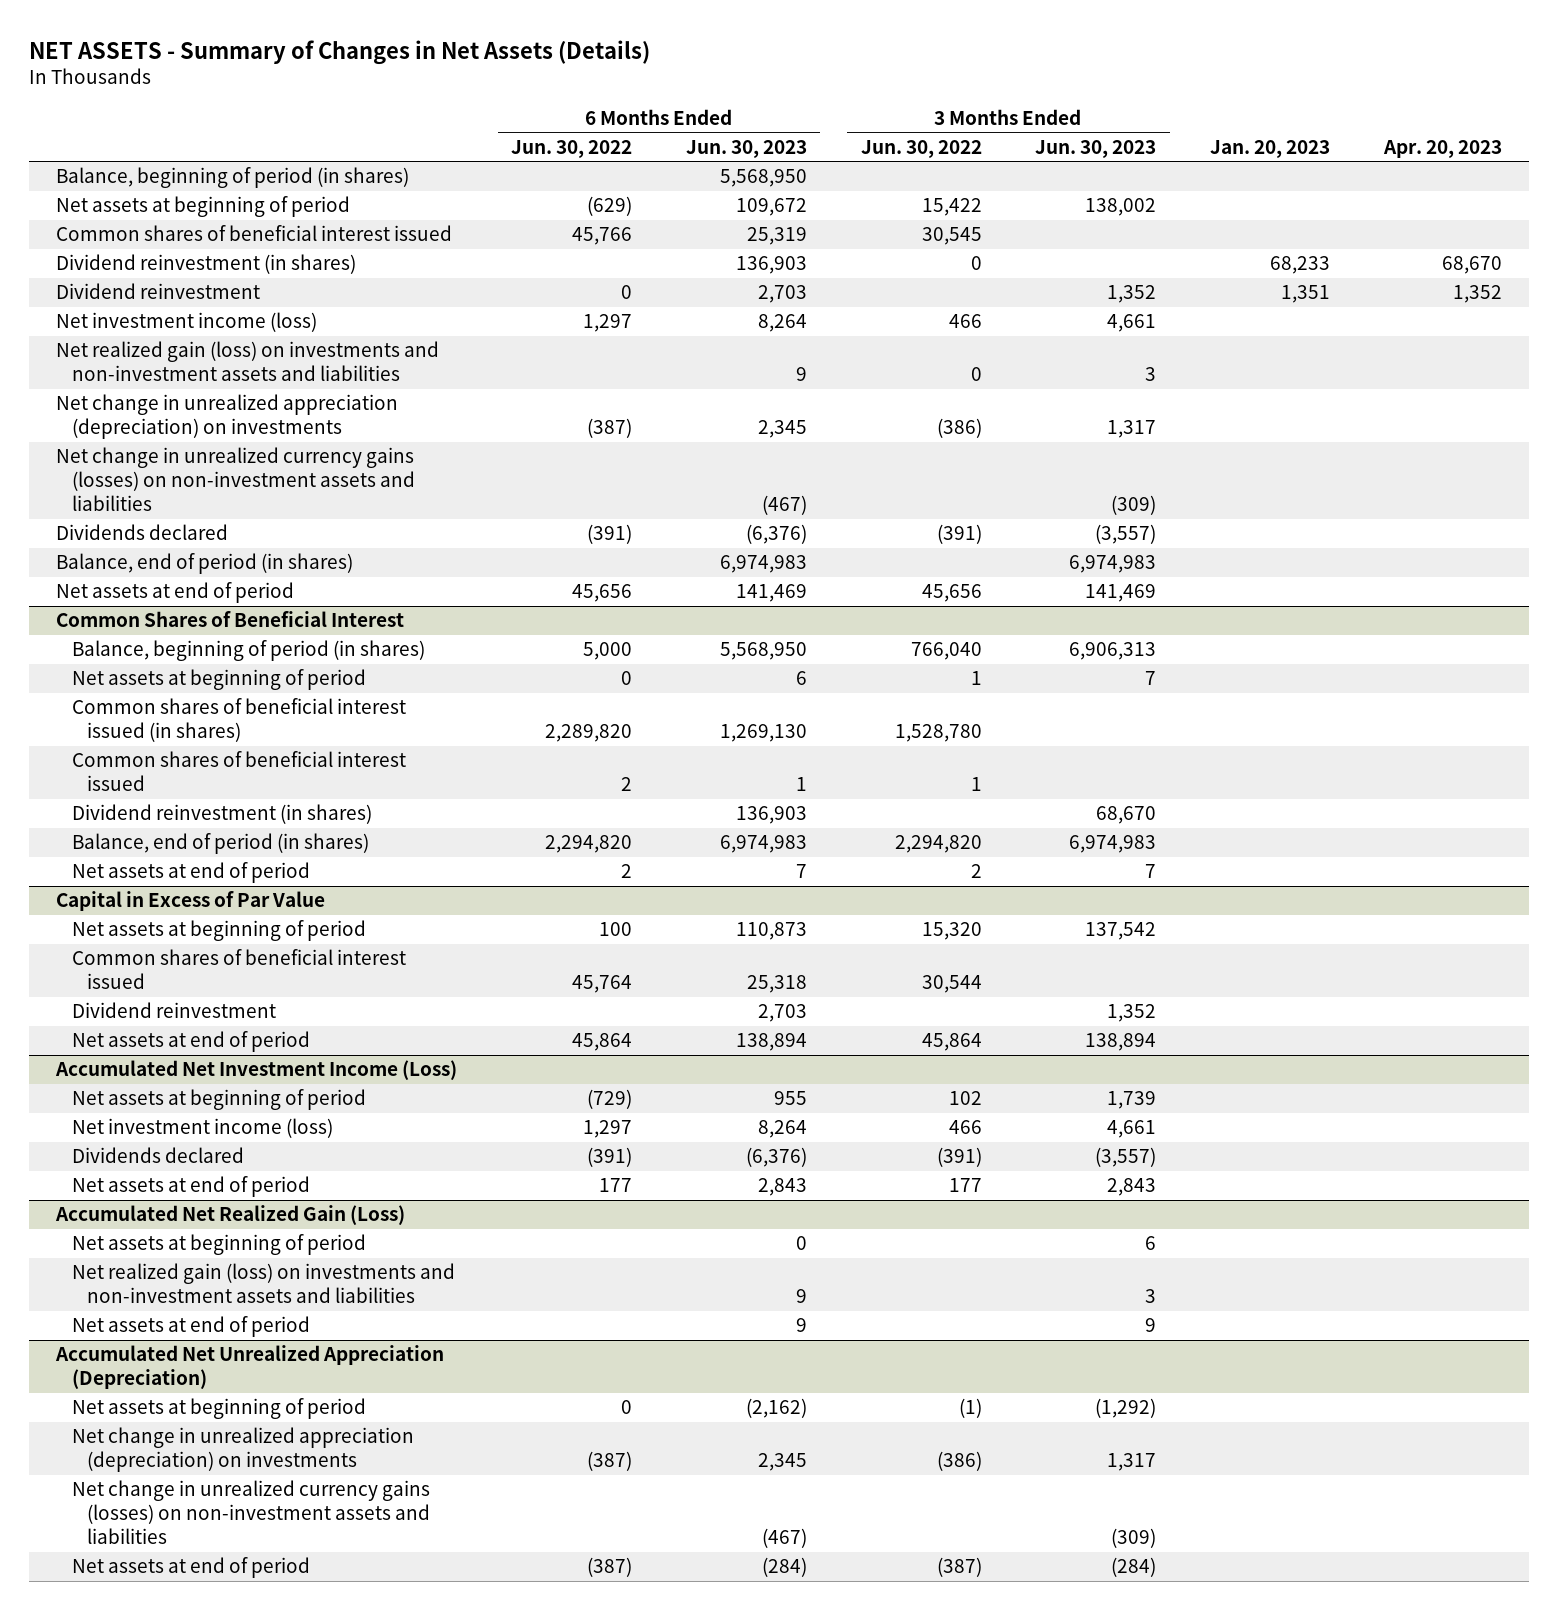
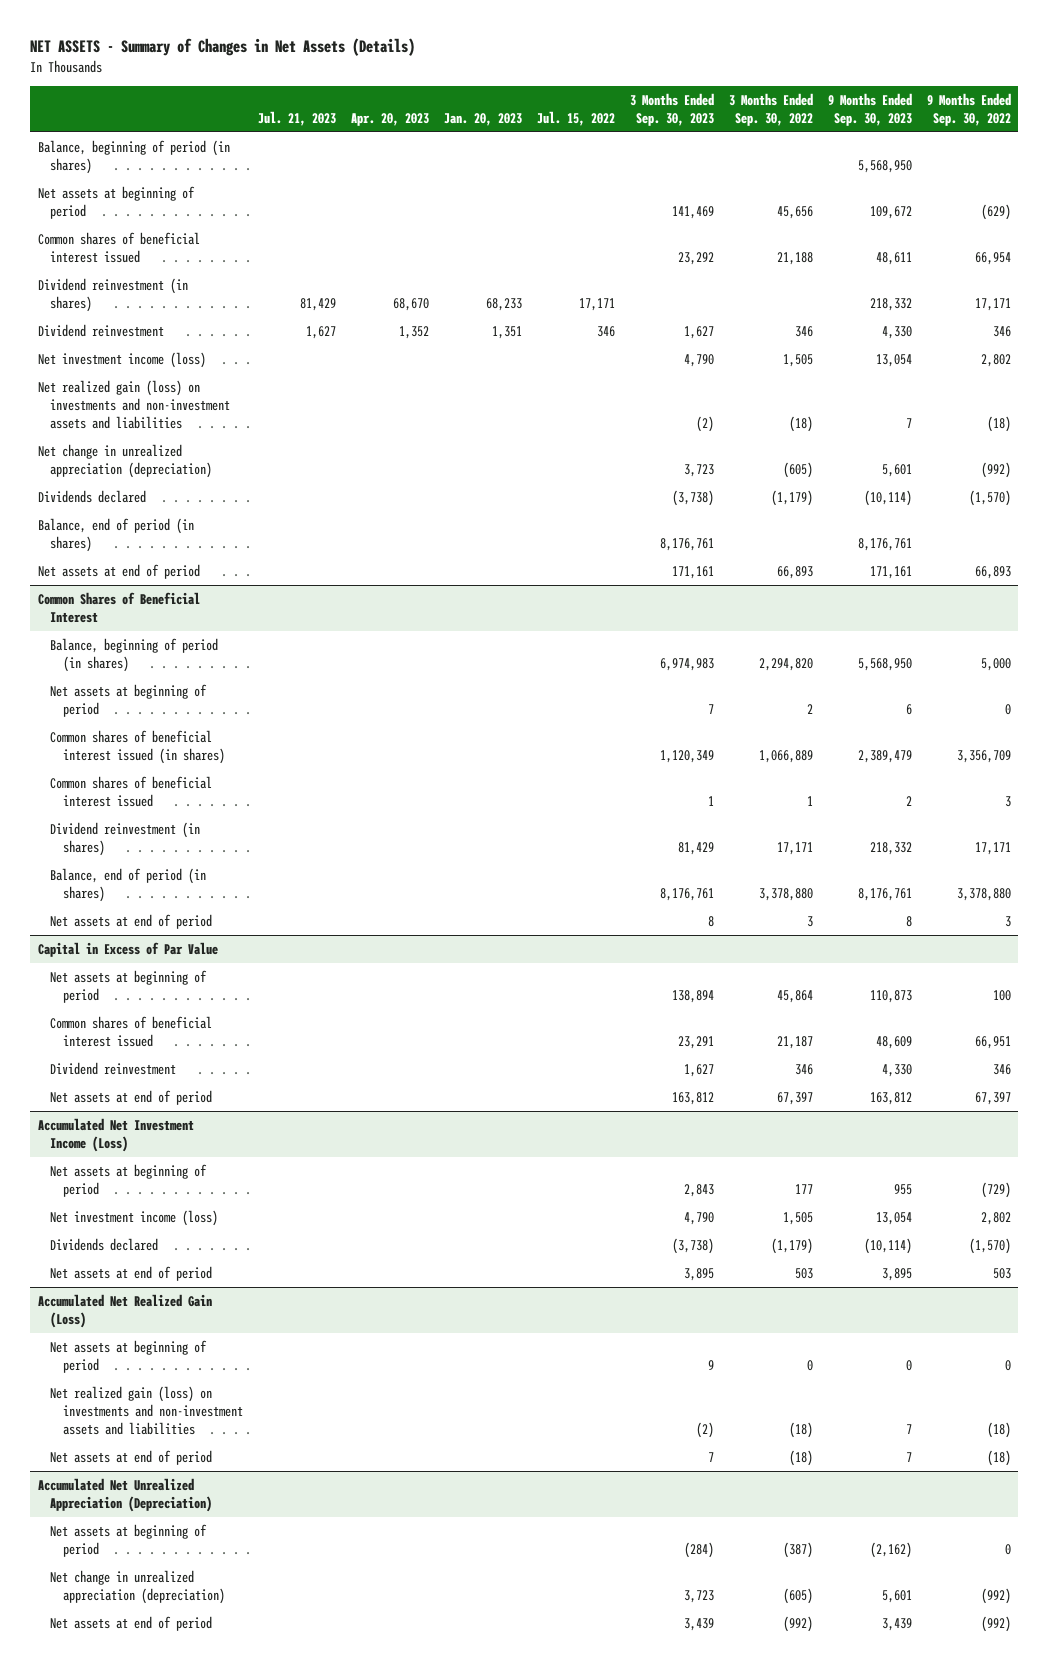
- | 6 Months Ended Jun. 30, 2022 | 6 Months Ended Jun. 30, 2023 | 3 Months Ended Jun. 30, 2022 | 3 Months Ended Jun. 30, 2023 | Jan. 20, 2023 | Apr. 20, 2023
+ | Jul. 21, 2023 | Apr. 20, 2023 | Jan. 20, 2023 | Jul. 15, 2022 | 3 Months Ended Sep. 30, 2023 | 3 Months Ended Sep. 30, 2022 | 9 Months Ended Sep. 30, 2023 | 9 Months Ended Sep. 30, 2022
- Net change in unrealized appreciation (depreciation) on investments | (387) | 2,345 | (386) | 1,317 | |
- Net change in unrealized currency gains (losses) on non-investment assets and liabilities | | (467) | | (309) | |
+ Net change in unrealized appreciation (depreciation) | | | | | 3,723 | (605) | 5,601 | (992)
@ Accumulated Net Unrealized Appreciation (Depreciation)
- Net change in unrealized appreciation (depreciation) on investments | (387) | 2,345 | (386) | 1,317 | |
- Net change in unrealized currency gains (losses) on non-investment assets and liabilities | | (467) | | (309) | |
+ Net change in unrealized appreciation (depreciation) | | | | | 3,723 | (605) | 5,601 | (992)

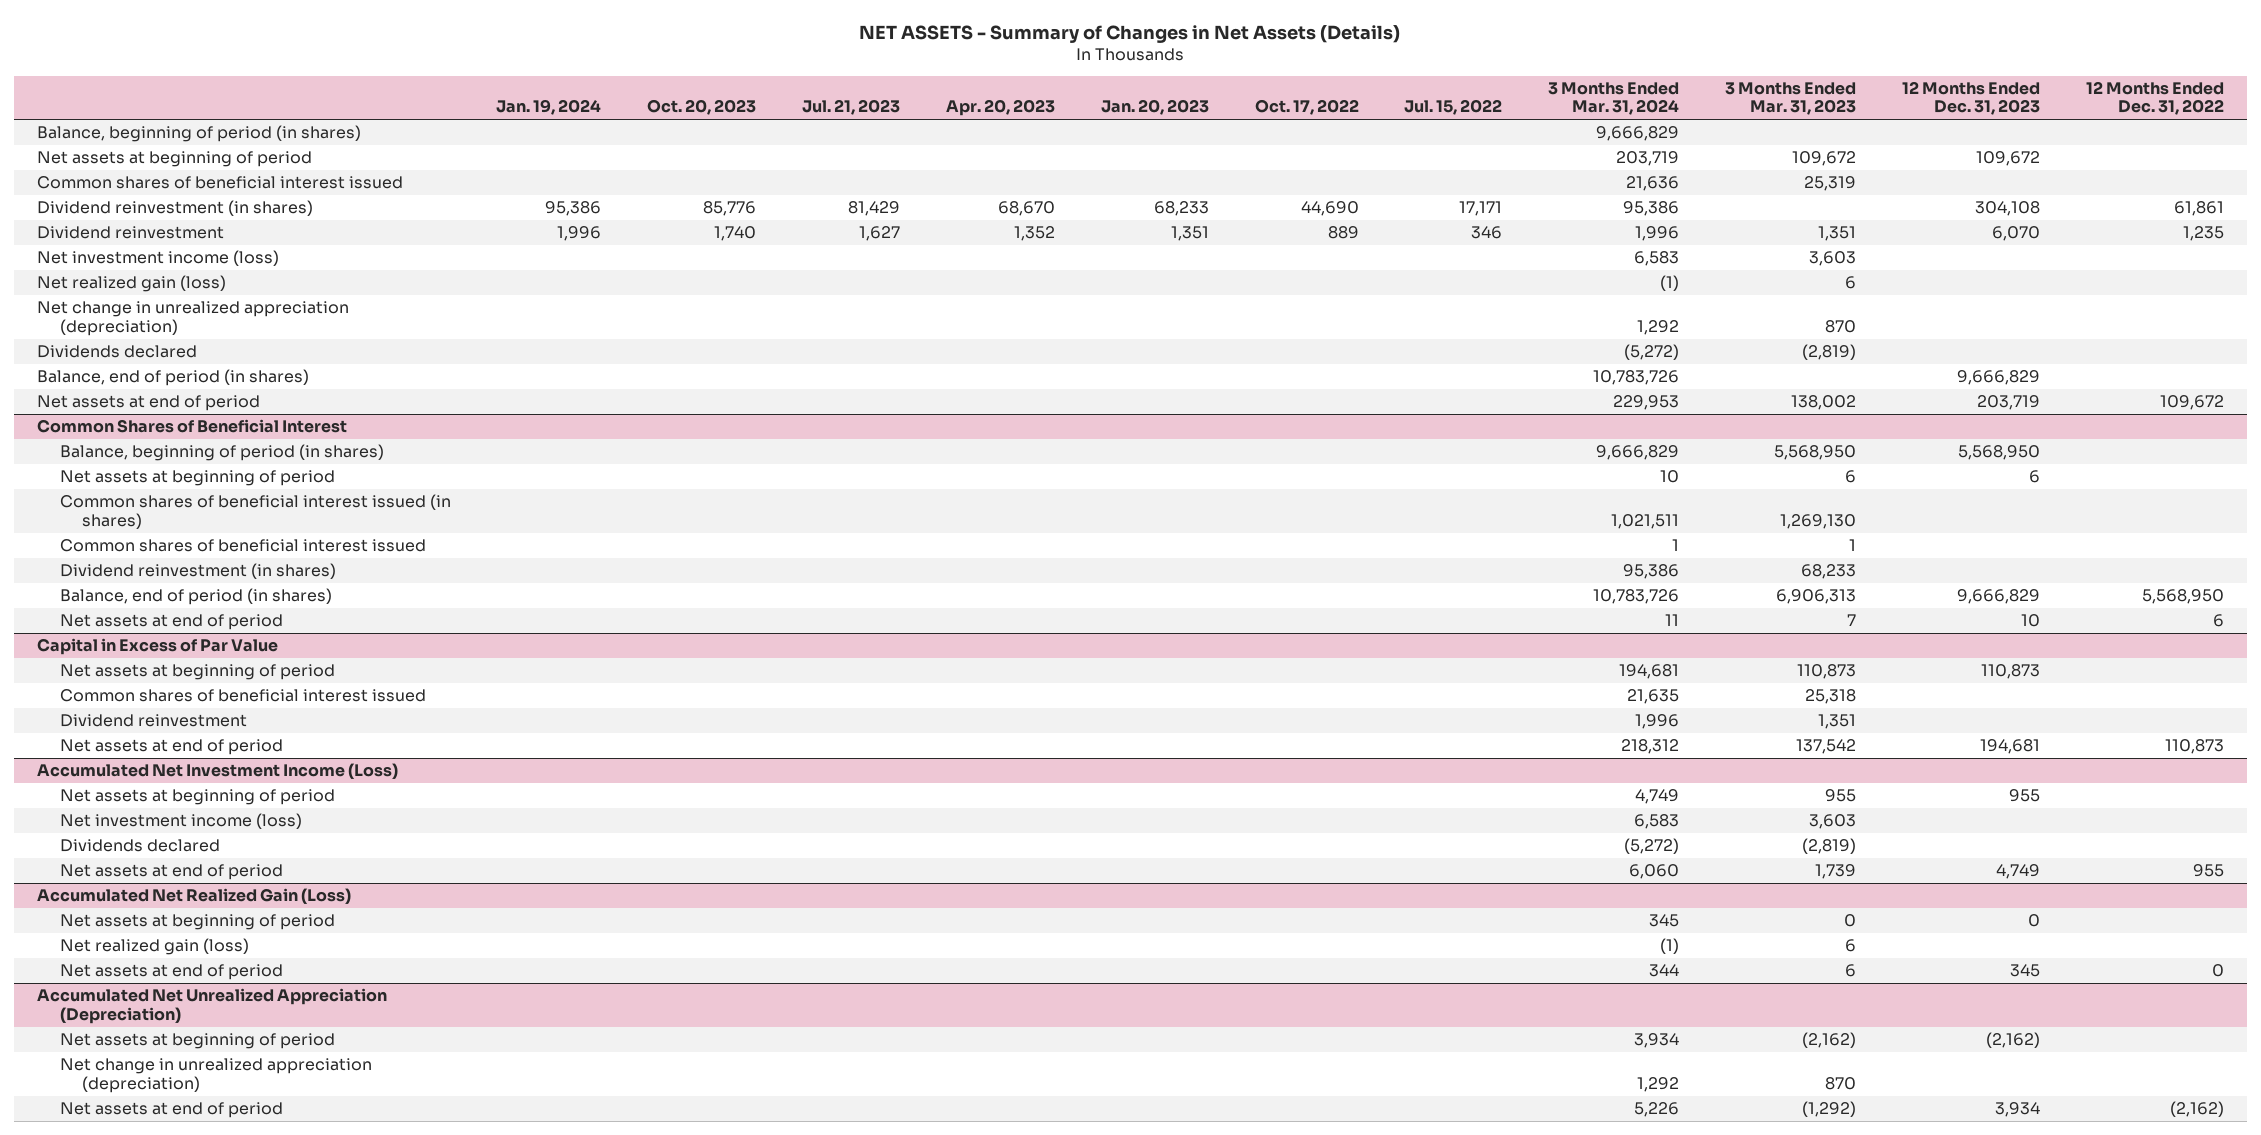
- | Jul. 21, 2023 | Apr. 20, 2023 | Jan. 20, 2023 | Jul. 15, 2022 | 3 Months Ended Sep. 30, 2023 | 3 Months Ended Sep. 30, 2022 | 9 Months Ended Sep. 30, 2023 | 9 Months Ended Sep. 30, 2022
+ | Jan. 19, 2024 | Oct. 20, 2023 | Jul. 21, 2023 | Apr. 20, 2023 | Jan. 20, 2023 | Oct. 17, 2022 | Jul. 15, 2022 | 3 Months Ended Mar. 31, 2024 | 3 Months Ended Mar. 31, 2023 | 12 Months Ended Dec. 31, 2023 | 12 Months Ended Dec. 31, 2022
- Net realized gain (loss) on investments and non-investment assets and liabilities | | | | | (2) | (18) | 7 | (18)
+ Net realized gain (loss) | | | | | | | | (1) | 6 | |
@ Accumulated Net Realized Gain (Loss)
- Net realized gain (loss) on investments and non-investment assets and liabilities | | | | | (2) | (18) | 7 | (18)
+ Net realized gain (loss) | | | | | | | | (1) | 6 | |

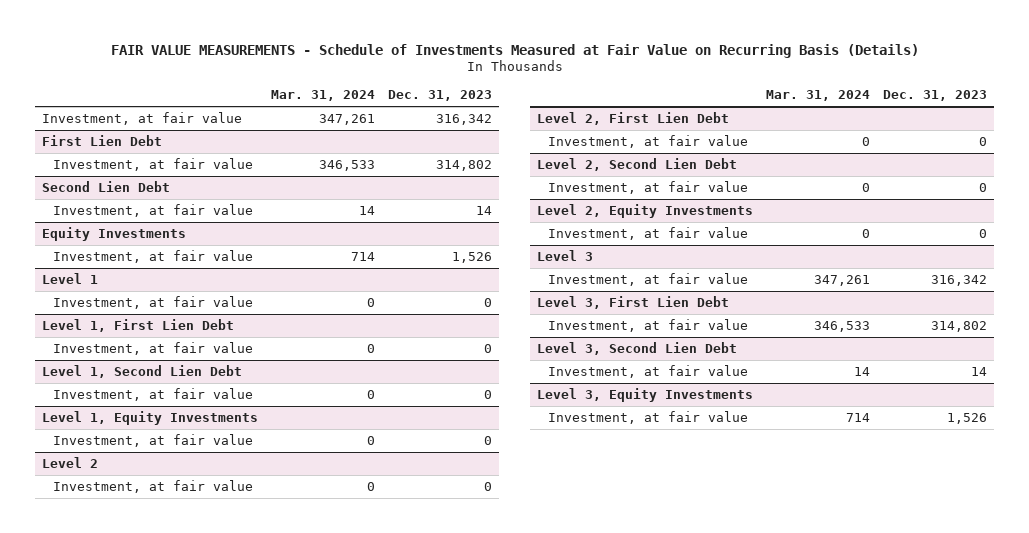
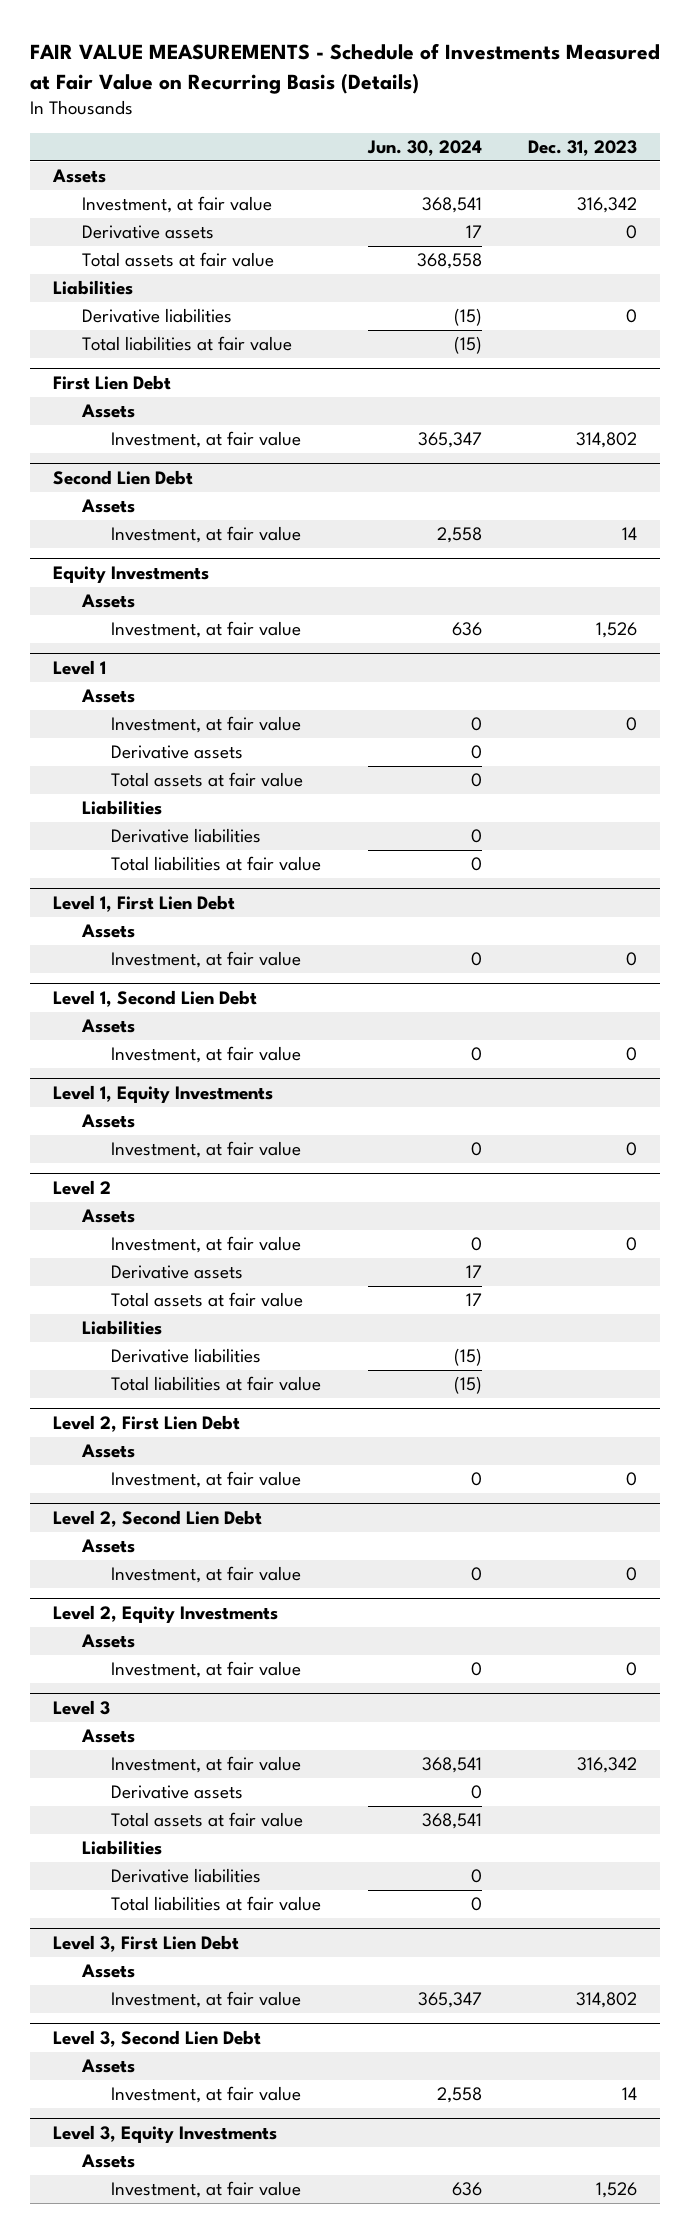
- | Mar. 31, 2024 | Dec. 31, 2023
+ | Jun. 30, 2024 | Dec. 31, 2023
+ Assets
+ Derivative assets | 17 | 0
+ Total assets at fair value | 368,558 |
+ Liabilities
+ Derivative liabilities | (15) | 0
+ Total liabilities at fair value | (15) |
@ First Lien Debt
+ Assets
@ Second Lien Debt
+ Assets
@ Equity Investments
+ Assets
@ Level 1
+ Assets
+ Derivative assets | 0 |
+ Total assets at fair value | 0 |
+ Liabilities
+ Derivative liabilities | 0 |
+ Total liabilities at fair value | 0 |
@ Level 1, First Lien Debt
+ Assets
@ Level 1, Second Lien Debt
+ Assets
@ Level 1, Equity Investments
+ Assets
@ Level 2
+ Assets
+ Derivative assets | 17 |
+ Total assets at fair value | 17 |
+ Liabilities
+ Derivative liabilities | (15) |
+ Total liabilities at fair value | (15) |
@ Level 2, First Lien Debt
+ Assets
@ Level 2, Second Lien Debt
+ Assets
@ Level 2, Equity Investments
+ Assets
@ Level 3
+ Assets
+ Derivative assets | 0 |
+ Total assets at fair value | 368,541 |
+ Liabilities
+ Derivative liabilities | 0 |
+ Total liabilities at fair value | 0 |
@ Level 3, First Lien Debt
+ Assets
@ Level 3, Second Lien Debt
+ Assets
@ Level 3, Equity Investments
+ Assets

